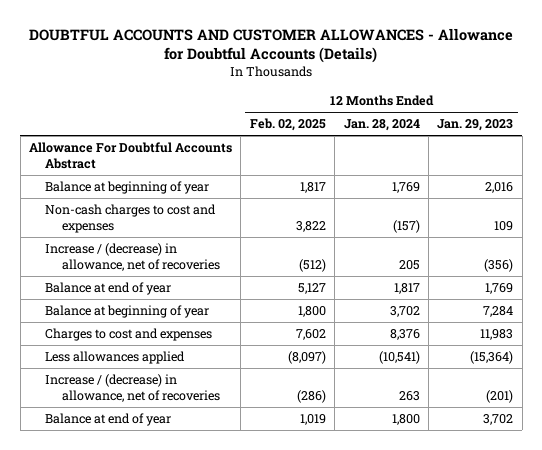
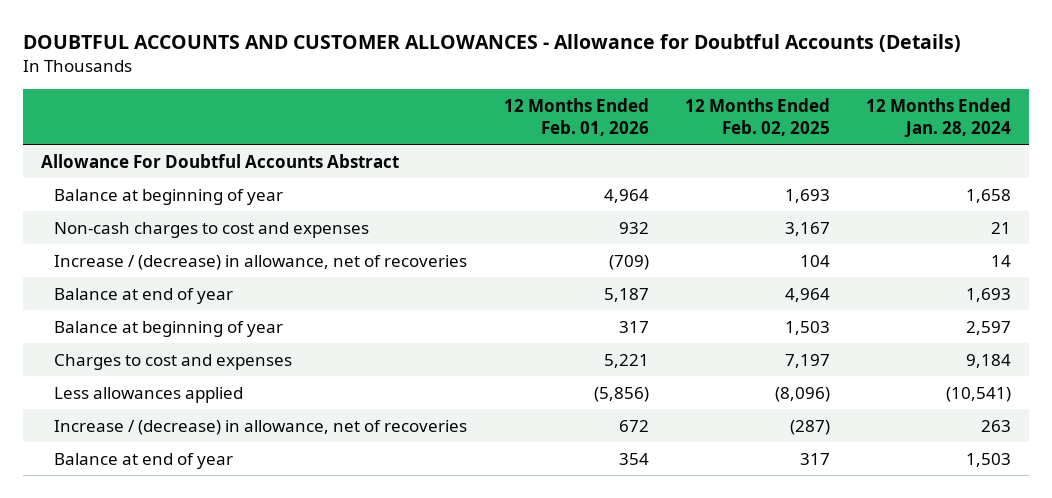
- | 12 Months Ended Feb. 02, 2025 | 12 Months Ended Jan. 28, 2024 | 12 Months Ended Jan. 29, 2023
+ | 12 Months Ended Feb. 01, 2026 | 12 Months Ended Feb. 02, 2025 | 12 Months Ended Jan. 28, 2024
- Balance at beginning of year | 1,817 | 1,769 | 2,016
- Non-cash charges to cost and expenses | 3,822 | (157) | 109
- Increase / (decrease) in allowance, net of recoveries | (512) | 205 | (356)
- Balance at end of year | 5,127 | 1,817 | 1,769
- Balance at beginning of year | 1,800 | 3,702 | 7,284
- Charges to cost and expenses | 7,602 | 8,376 | 11,983
- Less allowances applied | (8,097) | (10,541) | (15,364)
- Increase / (decrease) in allowance, net of recoveries | (286) | 263 | (201)
- Balance at end of year | 1,019 | 1,800 | 3,702
+ Balance at beginning of year | 4,964 | 1,693 | 1,658
+ Non-cash charges to cost and expenses | 932 | 3,167 | 21
+ Increase / (decrease) in allowance, net of recoveries | (709) | 104 | 14
+ Balance at end of year | 5,187 | 4,964 | 1,693
+ Balance at beginning of year | 317 | 1,503 | 2,597
+ Charges to cost and expenses | 5,221 | 7,197 | 9,184
+ Less allowances applied | (5,856) | (8,096) | (10,541)
+ Increase / (decrease) in allowance, net of recoveries | 672 | (287) | 263
+ Balance at end of year | 354 | 317 | 1,503

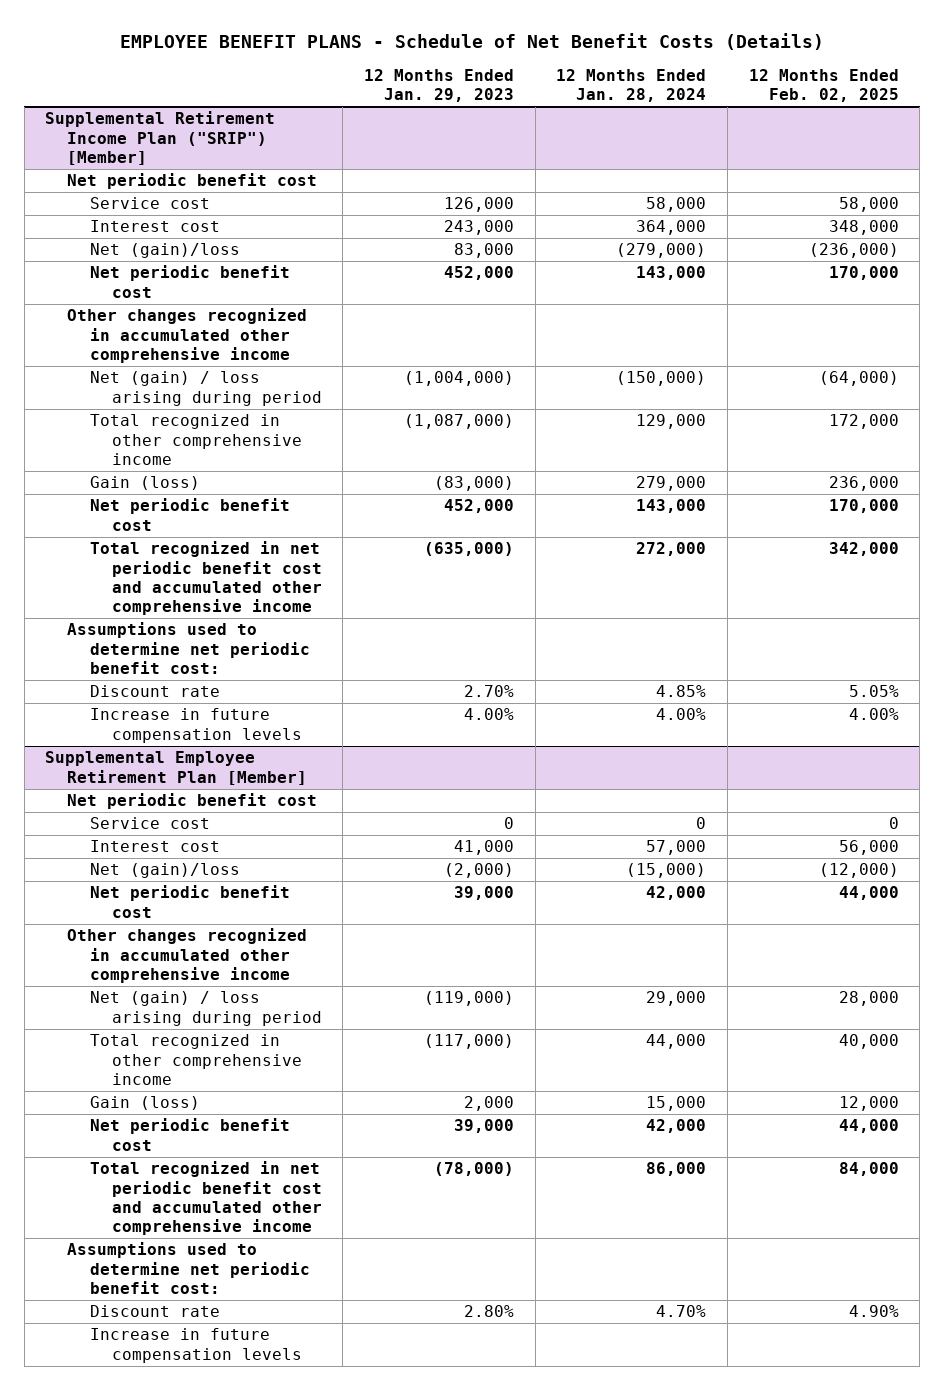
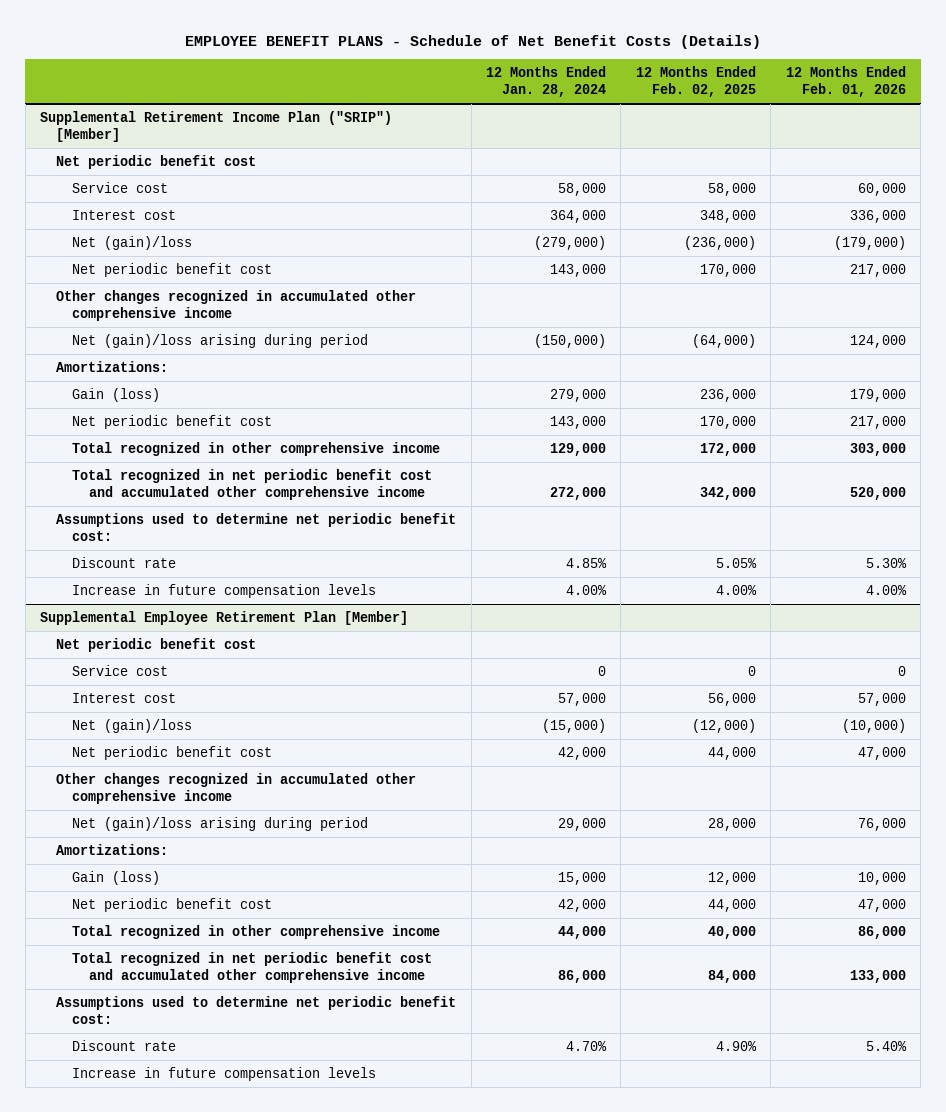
- | 12 Months Ended Jan. 29, 2023 | 12 Months Ended Jan. 28, 2024 | 12 Months Ended Feb. 02, 2025
+ | 12 Months Ended Jan. 28, 2024 | 12 Months Ended Feb. 02, 2025 | 12 Months Ended Feb. 01, 2026
@ Supplemental Retirement Income Plan ("SRIP") [Member]
- Net (gain) / loss arising during period | (1,004,000) | (150,000) | (64,000)
+ Net (gain)/loss arising during period | (150,000) | (64,000) | 124,000
+ Amortizations:
moved down: Total recognized in other comprehensive income | 129,000 | 172,000 | 303,000
@ Supplemental Employee Retirement Plan [Member]
- Net (gain) / loss arising during period | (119,000) | 29,000 | 28,000
+ Net (gain)/loss arising during period | 29,000 | 28,000 | 76,000
+ Amortizations:
moved down: Total recognized in other comprehensive income | 44,000 | 40,000 | 86,000

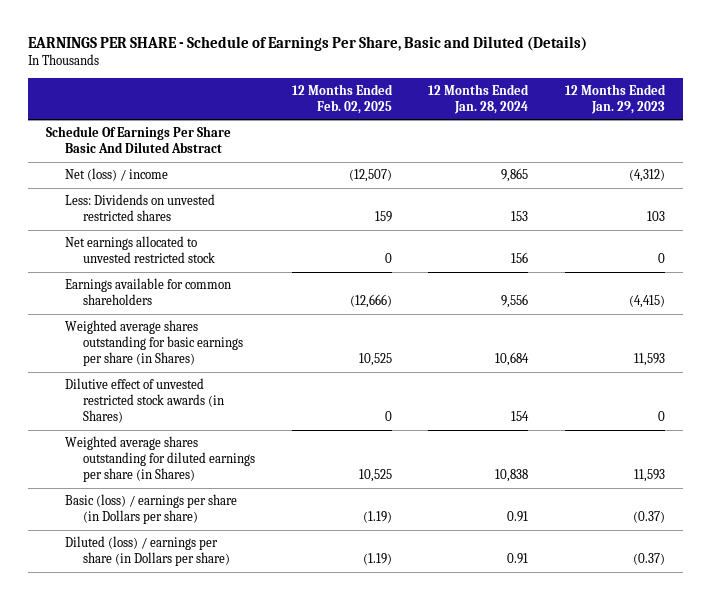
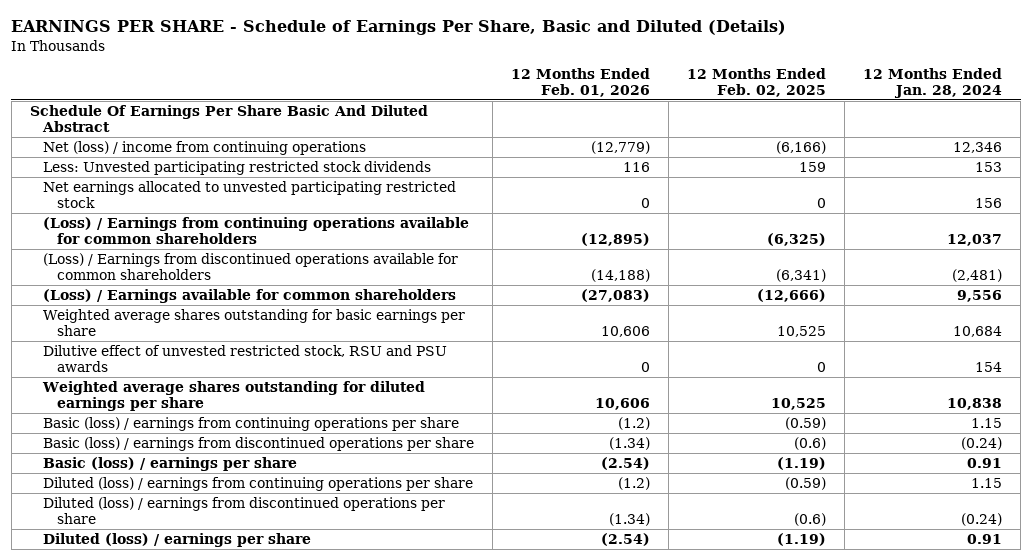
- | 12 Months Ended Feb. 02, 2025 | 12 Months Ended Jan. 28, 2024 | 12 Months Ended Jan. 29, 2023
+ | 12 Months Ended Feb. 01, 2026 | 12 Months Ended Feb. 02, 2025 | 12 Months Ended Jan. 28, 2024
- Net (loss) / income | (12,507) | 9,865 | (4,312)
- Less: Dividends on unvested restricted shares | 159 | 153 | 103
- Net earnings allocated to unvested restricted stock | 0 | 156 | 0
- Earnings available for common shareholders | (12,666) | 9,556 | (4,415)
- Weighted average shares outstanding for basic earnings per share (in Shares) | 10,525 | 10,684 | 11,593
- Dilutive effect of unvested restricted stock awards (in Shares) | 0 | 154 | 0
- Weighted average shares outstanding for diluted earnings per share (in Shares) | 10,525 | 10,838 | 11,593
- Basic (loss) / earnings per share (in Dollars per share) | (1.19) | 0.91 | (0.37)
- Diluted (loss) / earnings per share (in Dollars per share) | (1.19) | 0.91 | (0.37)
+ Net (loss) / income from continuing operations | (12,779) | (6,166) | 12,346
+ Less: Unvested participating restricted stock dividends | 116 | 159 | 153
+ Net earnings allocated to unvested participating restricted stock | 0 | 0 | 156
+ (Loss) / Earnings from continuing operations available for common shareholders | (12,895) | (6,325) | 12,037
+ (Loss) / Earnings from discontinued operations available for common shareholders | (14,188) | (6,341) | (2,481)
+ (Loss) / Earnings available for common shareholders | (27,083) | (12,666) | 9,556
+ Weighted average shares outstanding for basic earnings per share | 10,606 | 10,525 | 10,684
+ Dilutive effect of unvested restricted stock, RSU and PSU awards | 0 | 0 | 154
+ Weighted average shares outstanding for diluted earnings per share | 10,606 | 10,525 | 10,838
+ Basic (loss) / earnings from continuing operations per share | (1.2) | (0.59) | 1.15
+ Basic (loss) / earnings from discontinued operations per share | (1.34) | (0.6) | (0.24)
+ Basic (loss) / earnings per share | (2.54) | (1.19) | 0.91
+ Diluted (loss) / earnings from continuing operations per share | (1.2) | (0.59) | 1.15
+ Diluted (loss) / earnings from discontinued operations per share | (1.34) | (0.6) | (0.24)
+ Diluted (loss) / earnings per share | (2.54) | (1.19) | 0.91

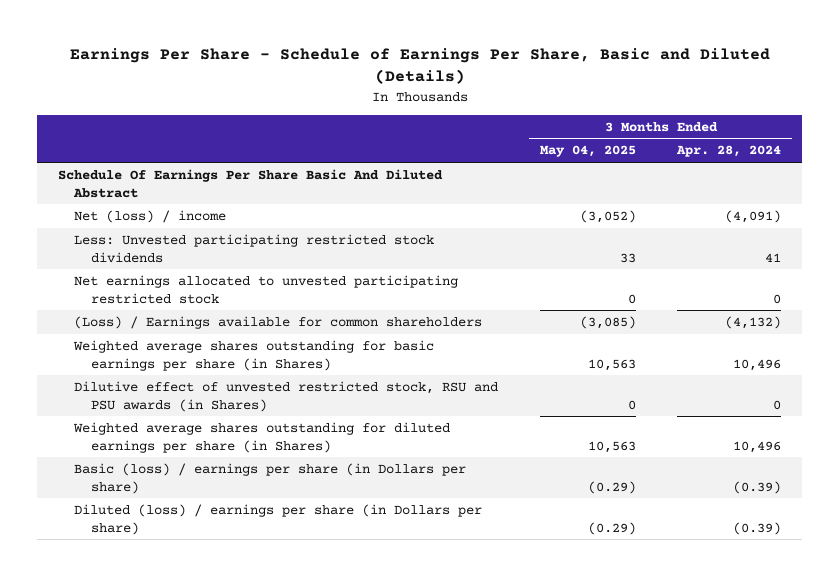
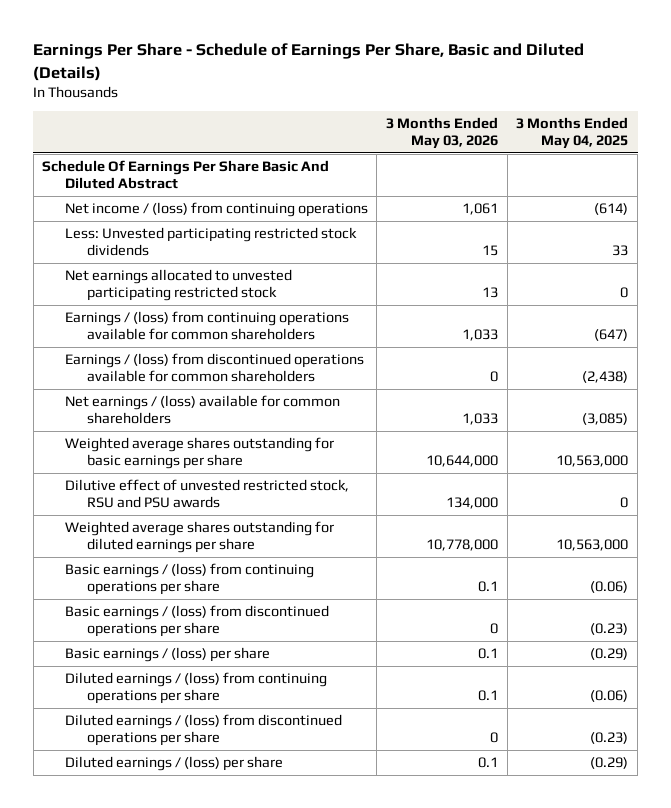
- | 3 Months Ended May 04, 2025 | 3 Months Ended Apr. 28, 2024
+ | 3 Months Ended May 03, 2026 | 3 Months Ended May 04, 2025
- Net (loss) / income | (3,052) | (4,091)
+ Net income / (loss) from continuing operations | 1,061 | (614)
- (Loss) / Earnings available for common shareholders | (3,085) | (4,132)
- Weighted average shares outstanding for basic earnings per share (in Shares) | 10,563 | 10,496
- Dilutive effect of unvested restricted stock, RSU and PSU awards (in Shares) | 0 | 0
- Weighted average shares outstanding for diluted earnings per share (in Shares) | 10,563 | 10,496
- Basic (loss) / earnings per share (in Dollars per share) | (0.29) | (0.39)
- Diluted (loss) / earnings per share (in Dollars per share) | (0.29) | (0.39)
+ Earnings / (loss) from continuing operations available for common shareholders | 1,033 | (647)
+ Earnings / (loss) from discontinued operations available for common shareholders | 0 | (2,438)
+ Net earnings / (loss) available for common shareholders | 1,033 | (3,085)
+ Weighted average shares outstanding for basic earnings per share | 10,644,000 | 10,563,000
+ Dilutive effect of unvested restricted stock, RSU and PSU awards | 134,000 | 0
+ Weighted average shares outstanding for diluted earnings per share | 10,778,000 | 10,563,000
+ Basic earnings / (loss) from continuing operations per share | 0.1 | (0.06)
+ Basic earnings / (loss) from discontinued operations per share | 0 | (0.23)
+ Basic earnings / (loss) per share | 0.1 | (0.29)
+ Diluted earnings / (loss) from continuing operations per share | 0.1 | (0.06)
+ Diluted earnings / (loss) from discontinued operations per share | 0 | (0.23)
+ Diluted earnings / (loss) per share | 0.1 | (0.29)

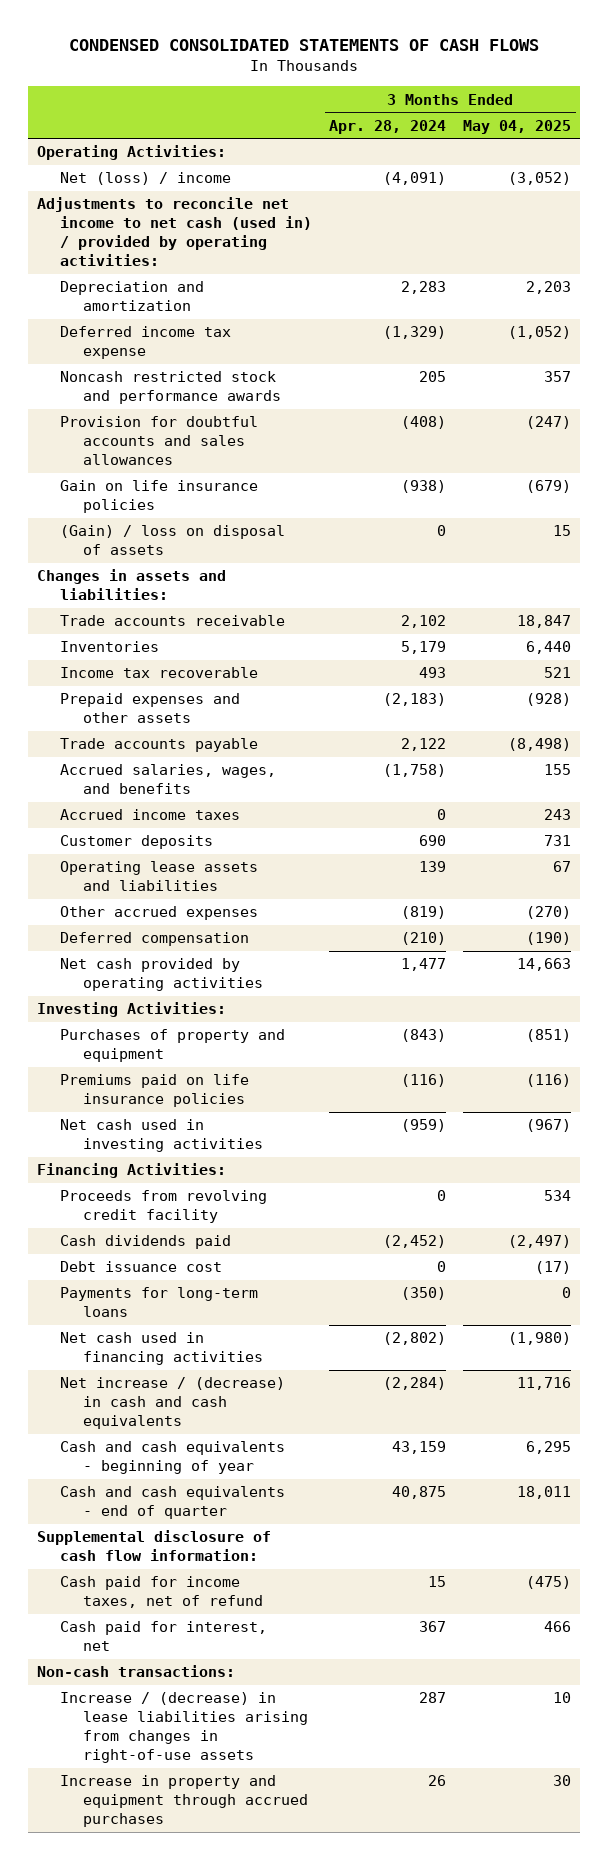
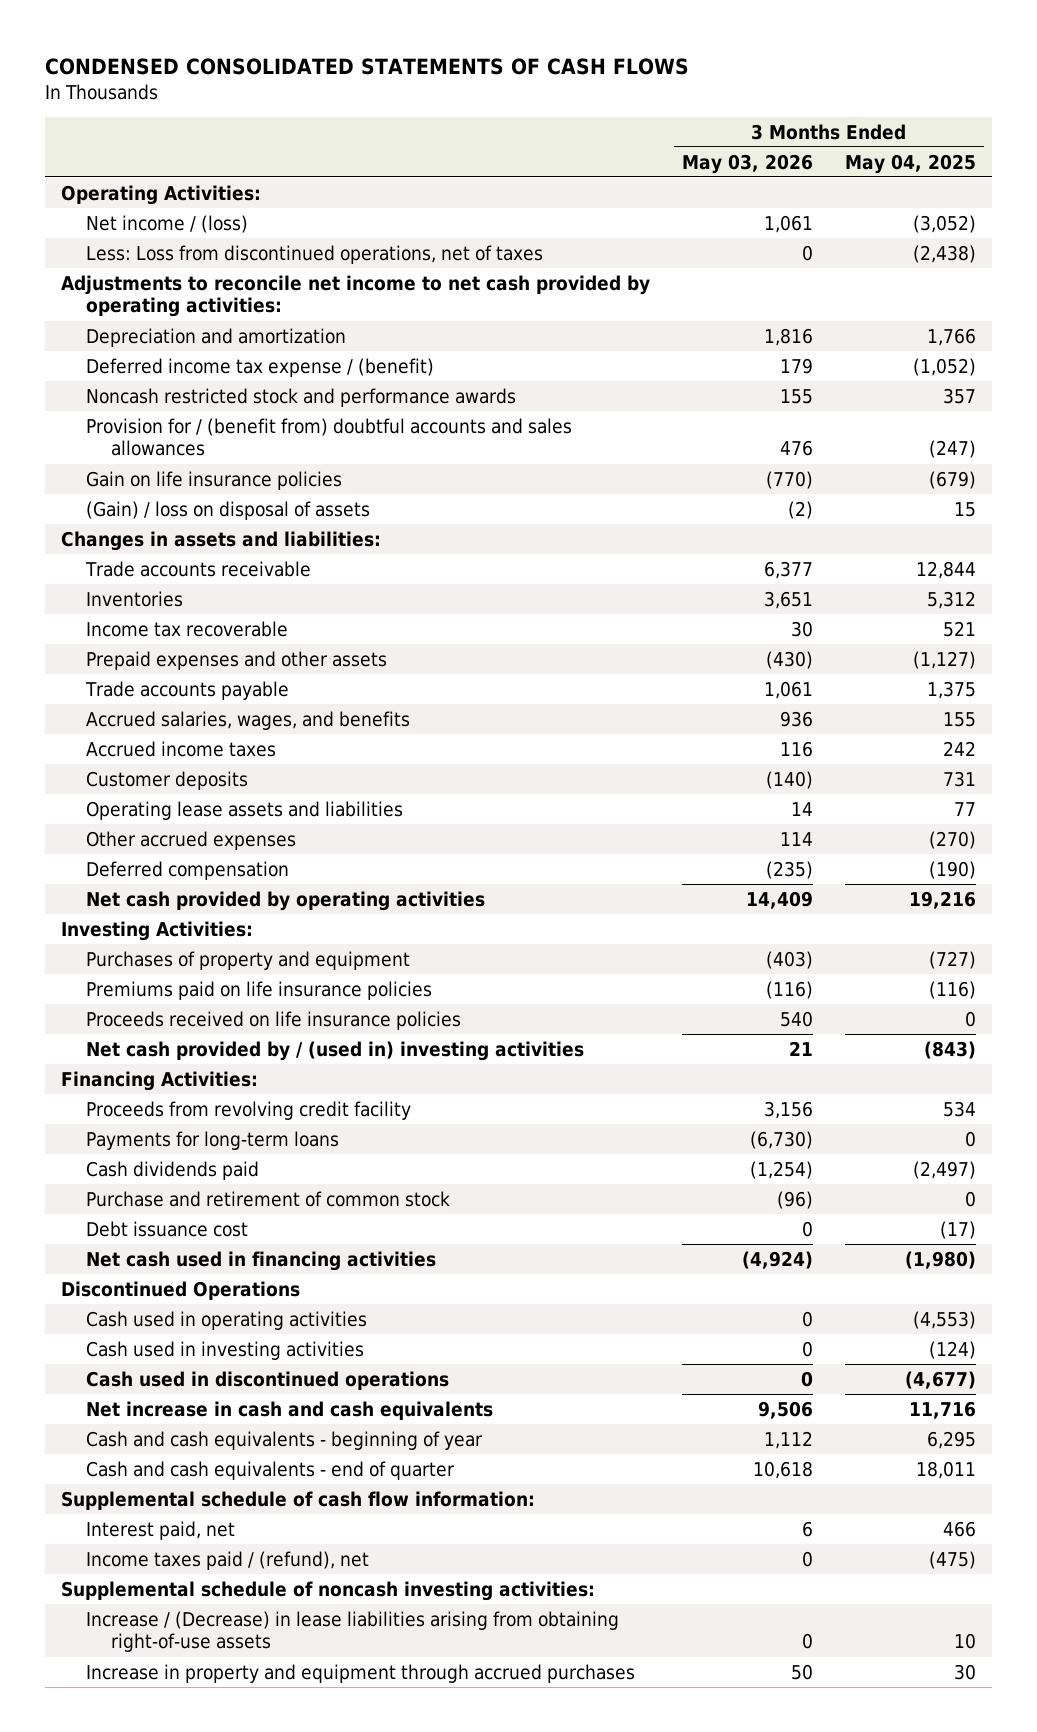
- | 3 Months Ended Apr. 28, 2024 | 3 Months Ended May 04, 2025
+ | 3 Months Ended May 03, 2026 | 3 Months Ended May 04, 2025
- Net (loss) / income | (4,091) | (3,052)
- Adjustments to reconcile net income to net cash (used in) / provided by operating activities:
- Depreciation and amortization | 2,283 | 2,203
- Deferred income tax expense | (1,329) | (1,052)
+ Net income / (loss) | 1,061 | (3,052)
+ Less: Loss from discontinued operations, net of taxes | 0 | (2,438)
+ Adjustments to reconcile net income to net cash provided by operating activities:
+ Depreciation and amortization | 1,816 | 1,766
+ Deferred income tax expense / (benefit) | 179 | (1,052)
- Provision for doubtful accounts and sales allowances | (408) | (247)
+ Provision for / (benefit from) doubtful accounts and sales allowances | 476 | (247)
- Trade accounts receivable | 2,102 | 18,847
- Inventories | 5,179 | 6,440
+ Trade accounts receivable | 6,377 | 12,844
+ Inventories | 3,651 | 5,312
- Prepaid expenses and other assets | (2,183) | (928)
- Trade accounts payable | 2,122 | (8,498)
+ Prepaid expenses and other assets | (430) | (1,127)
+ Trade accounts payable | 1,061 | 1,375
- Accrued income taxes | 0 | 243
+ Accrued income taxes | 116 | 242
- Operating lease assets and liabilities | 139 | 67
+ Operating lease assets and liabilities | 14 | 77
- Net cash provided by operating activities | 1,477 | 14,663
+ Net cash provided by operating activities | 14,409 | 19,216
- Purchases of property and equipment | (843) | (851)
+ Purchases of property and equipment | (403) | (727)
- Net cash used in investing activities | (959) | (967)
+ Proceeds received on life insurance policies | 540 | 0
+ Net cash provided by / (used in) investing activities | 21 | (843)
moved up: Payments for long-term loans | (6,730) | 0
+ Purchase and retirement of common stock | (96) | 0
- Net increase / (decrease) in cash and cash equivalents | (2,284) | 11,716
+ Discontinued Operations
+ Cash used in operating activities | 0 | (4,553)
+ Cash used in investing activities | 0 | (124)
+ Cash used in discontinued operations | 0 | (4,677)
+ Net increase in cash and cash equivalents | 9,506 | 11,716
- Supplemental disclosure of cash flow information:
- Cash paid for income taxes, net of refund | 15 | (475)
- Cash paid for interest, net | 367 | 466
- Non-cash transactions:
- Increase / (decrease) in lease liabilities arising from changes in right-of-use assets | 287 | 10
+ Supplemental schedule of cash flow information:
+ Interest paid, net | 6 | 466
+ Income taxes paid / (refund), net | 0 | (475)
+ Supplemental schedule of noncash investing activities:
+ Increase / (Decrease) in lease liabilities arising from obtaining right-of-use assets | 0 | 10

